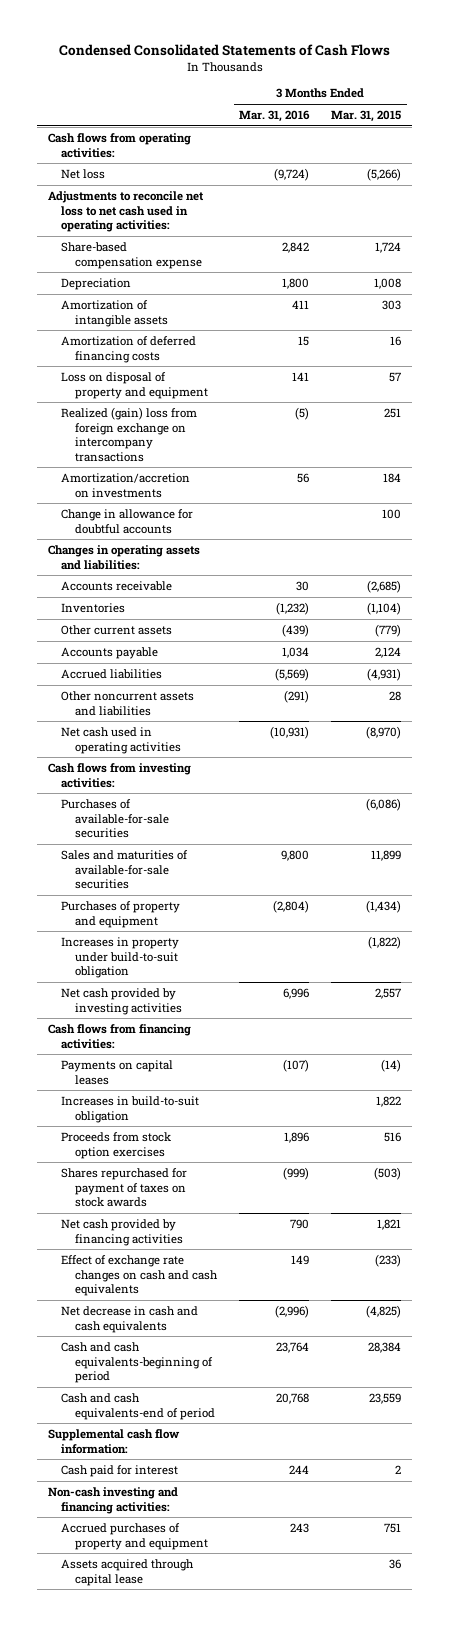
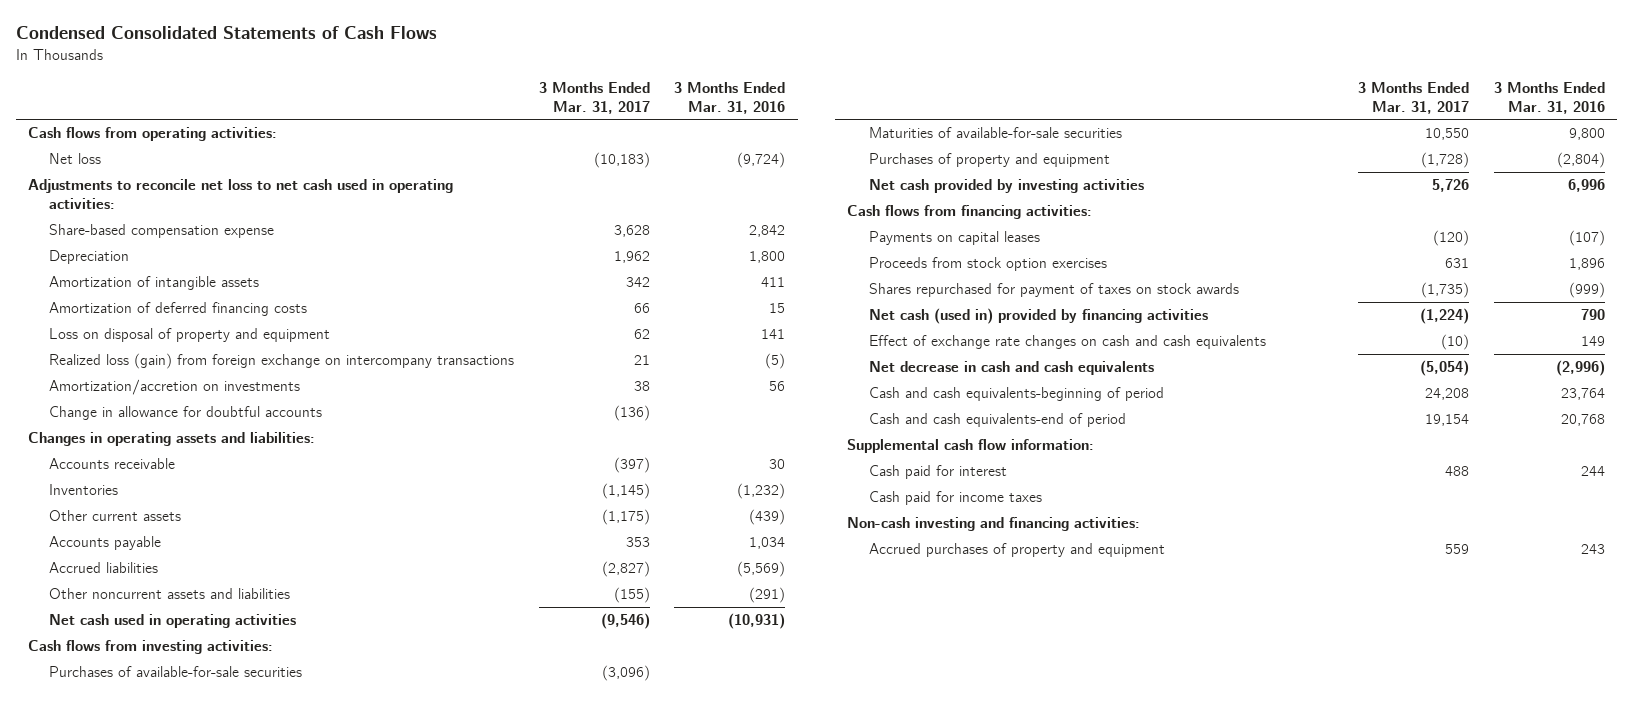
- | 3 Months Ended Mar. 31, 2016 | 3 Months Ended Mar. 31, 2015
+ | 3 Months Ended Mar. 31, 2017 | 3 Months Ended Mar. 31, 2016
- Realized (gain) loss from foreign exchange on intercompany transactions | (5) | 251
+ Realized loss (gain) from foreign exchange on intercompany transactions | 21 | (5)
- Sales and maturities of available-for-sale securities | 9,800 | 11,899
+ Maturities of available-for-sale securities | 10,550 | 9,800
- Increases in property under build-to-suit obligation | | (1,822)
- Increases in build-to-suit obligation | | 1,822
- Net cash provided by financing activities | 790 | 1,821
+ Net cash (used in) provided by financing activities | (1,224) | 790
+ Cash paid for income taxes
- Assets acquired through capital lease | | 36

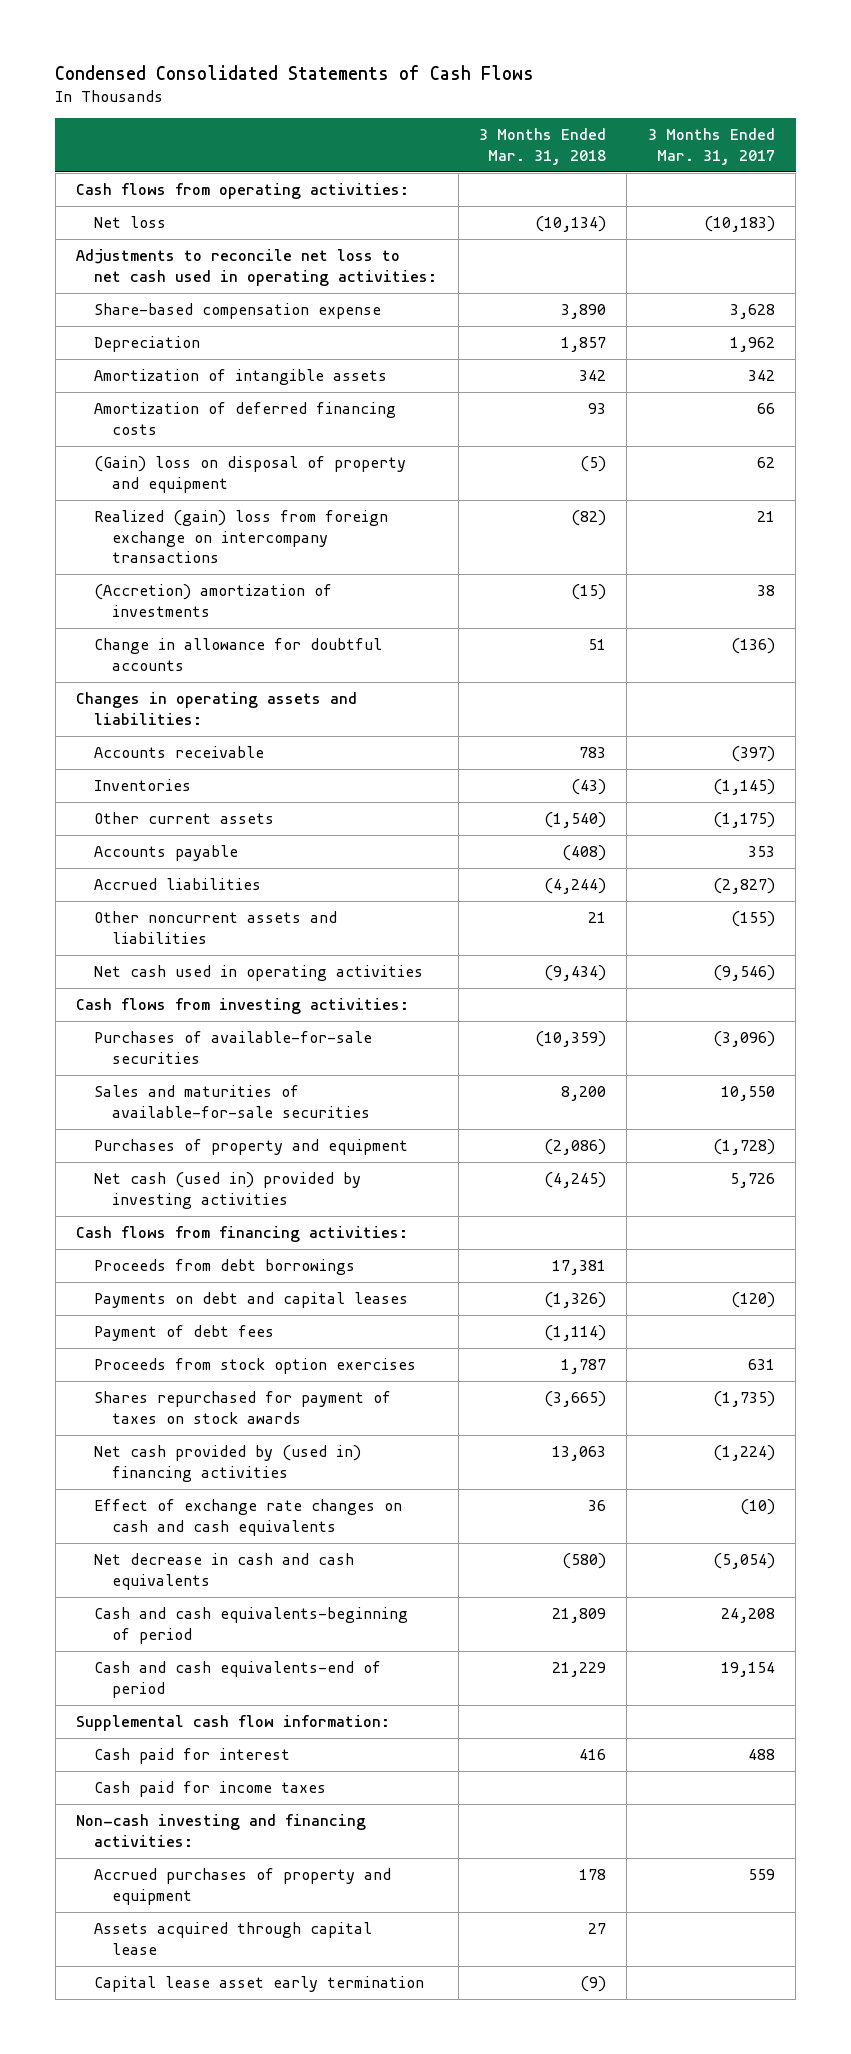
- | 3 Months Ended Mar. 31, 2017 | 3 Months Ended Mar. 31, 2016
+ | 3 Months Ended Mar. 31, 2018 | 3 Months Ended Mar. 31, 2017
- Loss on disposal of property and equipment | 62 | 141
- Realized loss (gain) from foreign exchange on intercompany transactions | 21 | (5)
- Amortization/accretion on investments | 38 | 56
+ (Gain) loss on disposal of property and equipment | (5) | 62
+ Realized (gain) loss from foreign exchange on intercompany transactions | (82) | 21
+ (Accretion) amortization of investments | (15) | 38
- Maturities of available-for-sale securities | 10,550 | 9,800
+ Sales and maturities of available-for-sale securities | 8,200 | 10,550
- Net cash provided by investing activities | 5,726 | 6,996
+ Net cash (used in) provided by investing activities | (4,245) | 5,726
- Payments on capital leases | (120) | (107)
+ Proceeds from debt borrowings | 17,381 |
+ Payments on debt and capital leases | (1,326) | (120)
+ Payment of debt fees | (1,114) |
- Net cash (used in) provided by financing activities | (1,224) | 790
+ Net cash provided by (used in) financing activities | 13,063 | (1,224)
+ Assets acquired through capital lease | 27 |
+ Capital lease asset early termination | (9) |

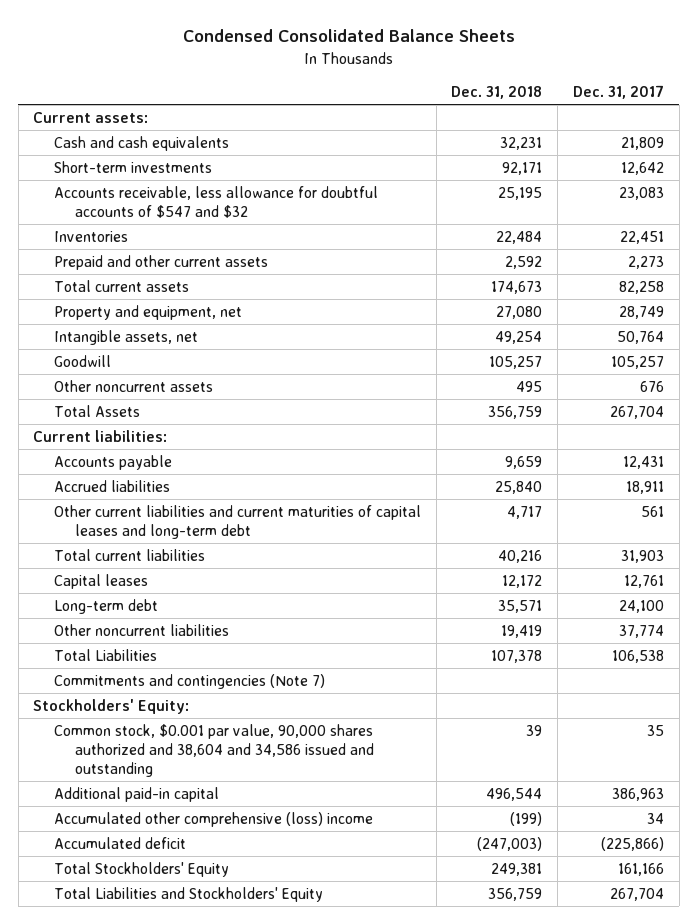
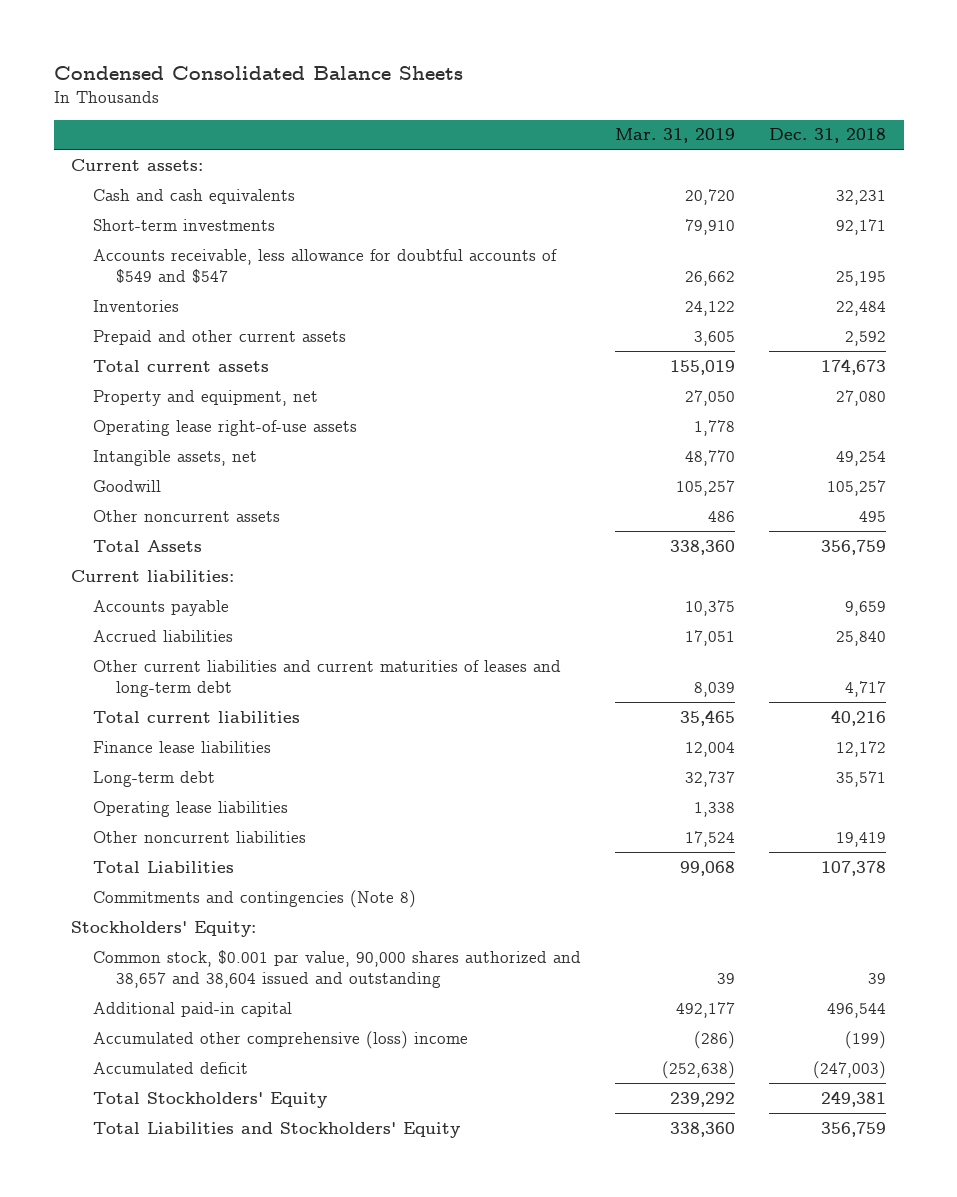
- | Dec. 31, 2018 | Dec. 31, 2017
+ | Mar. 31, 2019 | Dec. 31, 2018
- Accounts receivable, less allowance for doubtful accounts of $547 and $32 | 25,195 | 23,083
+ Accounts receivable, less allowance for doubtful accounts of $549 and $547 | 26,662 | 25,195
+ Operating lease right-of-use assets | 1,778 |
- Other current liabilities and current maturities of capital leases and long-term debt | 4,717 | 561
+ Other current liabilities and current maturities of leases and long-term debt | 8,039 | 4,717
- Capital leases | 12,172 | 12,761
+ Finance lease liabilities | 12,004 | 12,172
+ Operating lease liabilities | 1,338 |
- Commitments and contingencies (Note 7)
+ Commitments and contingencies (Note 8)
- Common stock, $0.001 par value, 90,000 shares authorized and 38,604 and 34,586 issued and outstanding | 39 | 35
+ Common stock, $0.001 par value, 90,000 shares authorized and 38,657 and 38,604 issued and outstanding | 39 | 39

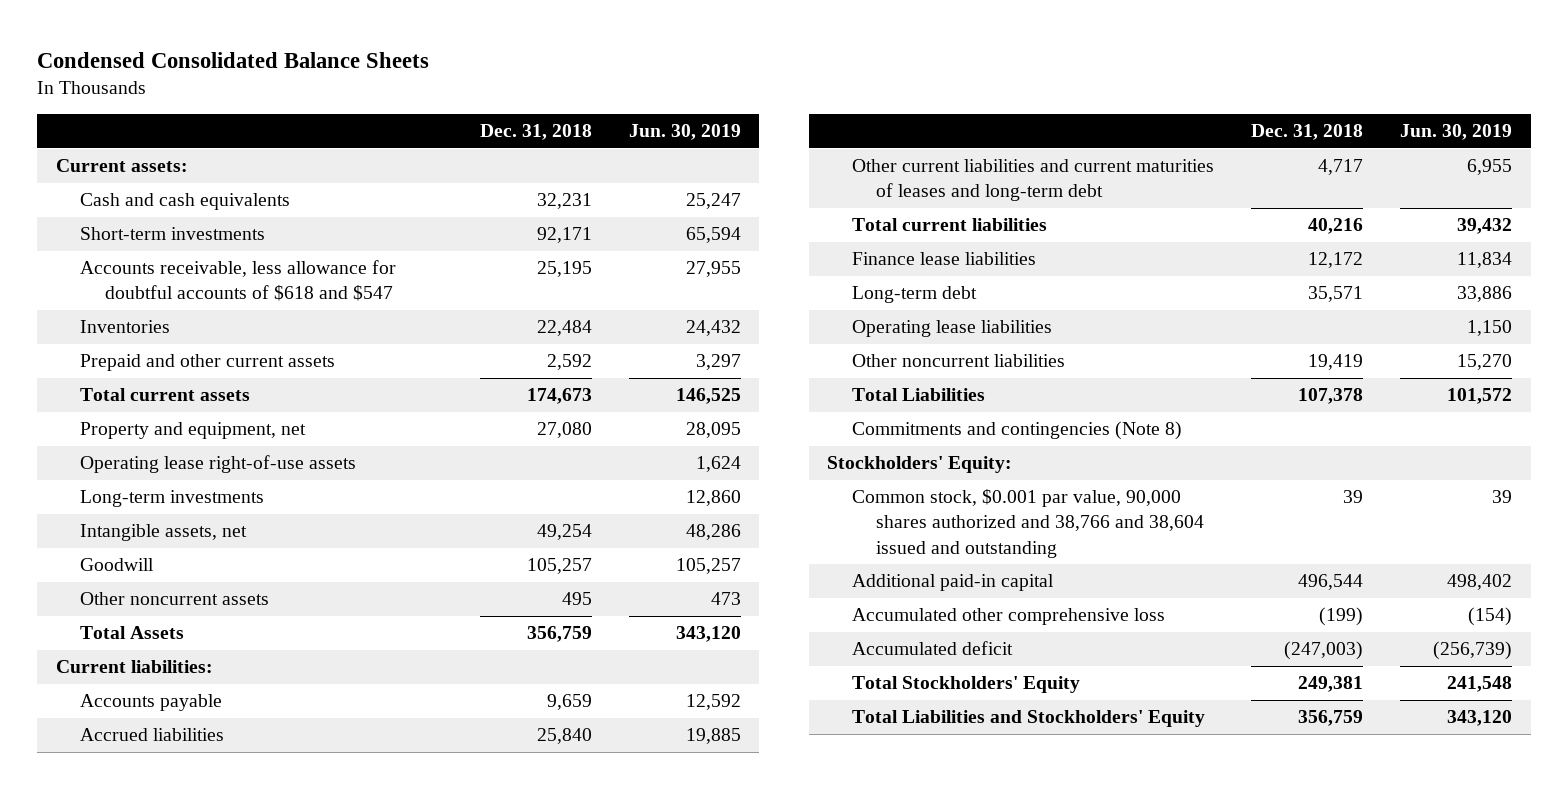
- | Mar. 31, 2019 | Dec. 31, 2018
+ | Dec. 31, 2018 | Jun. 30, 2019
- Accounts receivable, less allowance for doubtful accounts of $549 and $547 | 26,662 | 25,195
+ Accounts receivable, less allowance for doubtful accounts of $618 and $547 | 25,195 | 27,955
+ Long-term investments | | 12,860
- Common stock, $0.001 par value, 90,000 shares authorized and 38,657 and 38,604 issued and outstanding | 39 | 39
+ Common stock, $0.001 par value, 90,000 shares authorized and 38,766 and 38,604 issued and outstanding | 39 | 39
- Accumulated other comprehensive (loss) income | (286) | (199)
+ Accumulated other comprehensive loss | (199) | (154)

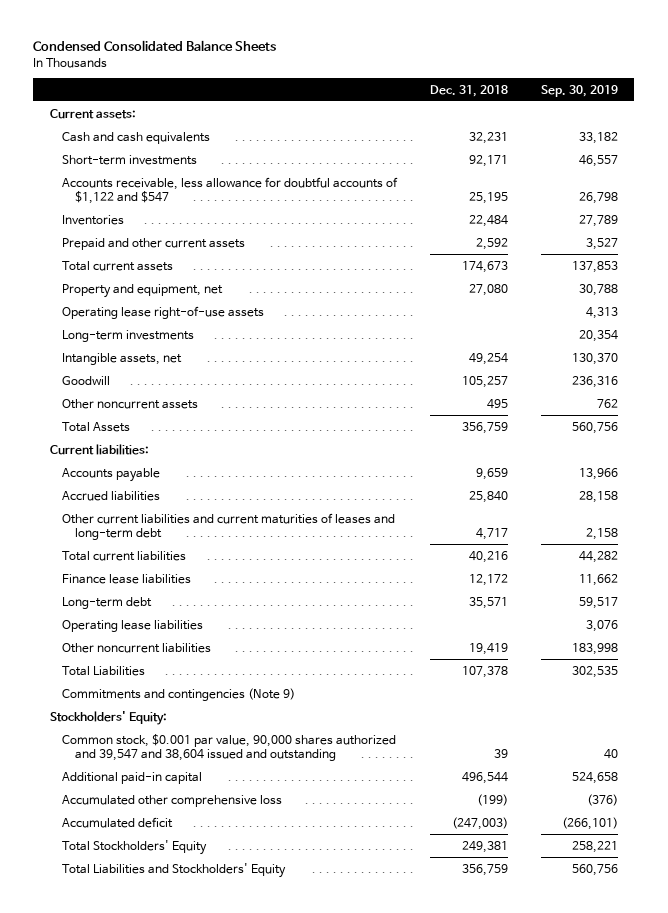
- | Dec. 31, 2018 | Jun. 30, 2019
+ | Dec. 31, 2018 | Sep. 30, 2019
- Accounts receivable, less allowance for doubtful accounts of $618 and $547 | 25,195 | 27,955
+ Accounts receivable, less allowance for doubtful accounts of $1,122 and $547 | 25,195 | 26,798
- Commitments and contingencies (Note 8)
+ Commitments and contingencies (Note 9)
- Common stock, $0.001 par value, 90,000 shares authorized and 38,766 and 38,604 issued and outstanding | 39 | 39
+ Common stock, $0.001 par value, 90,000 shares authorized and 39,547 and 38,604 issued and outstanding | 39 | 40

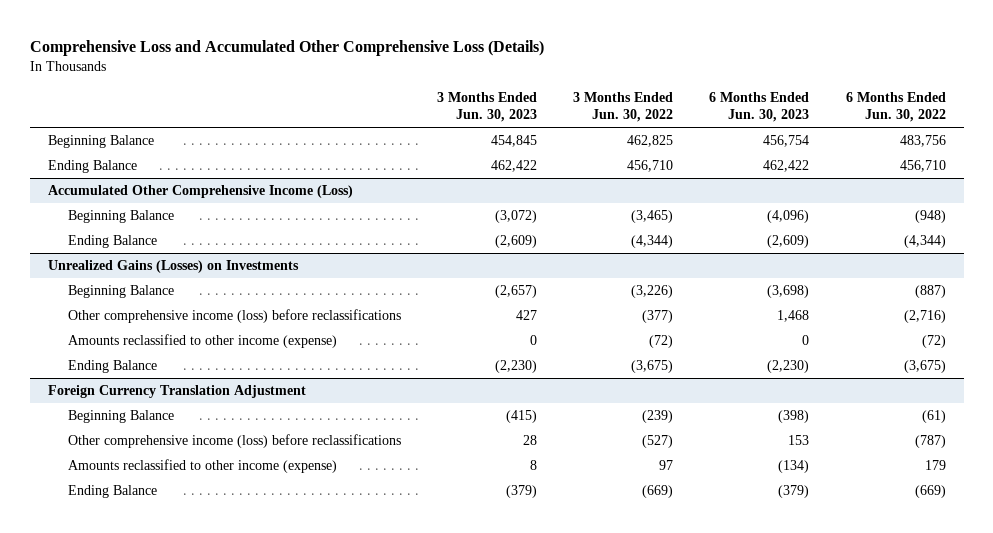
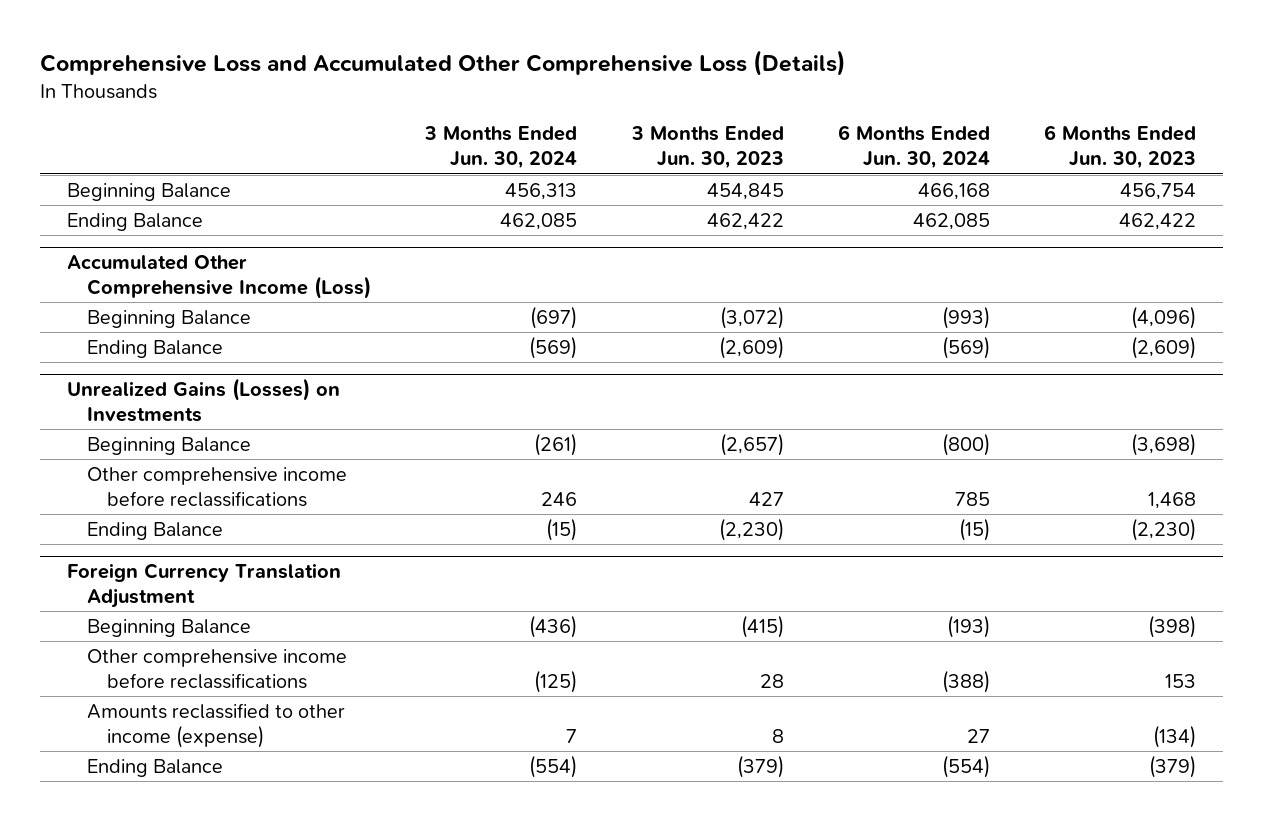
- | 3 Months Ended Jun. 30, 2023 | 3 Months Ended Jun. 30, 2022 | 6 Months Ended Jun. 30, 2023 | 6 Months Ended Jun. 30, 2022
+ | 3 Months Ended Jun. 30, 2024 | 3 Months Ended Jun. 30, 2023 | 6 Months Ended Jun. 30, 2024 | 6 Months Ended Jun. 30, 2023
@ Unrealized Gains (Losses) on Investments
- Other comprehensive income (loss) before reclassifications | 427 | (377) | 1,468 | (2,716)
- Amounts reclassified to other income (expense) | 0 | (72) | 0 | (72)
+ Other comprehensive income before reclassifications | 246 | 427 | 785 | 1,468
@ Foreign Currency Translation Adjustment
- Other comprehensive income (loss) before reclassifications | 28 | (527) | 153 | (787)
+ Other comprehensive income before reclassifications | (125) | 28 | (388) | 153

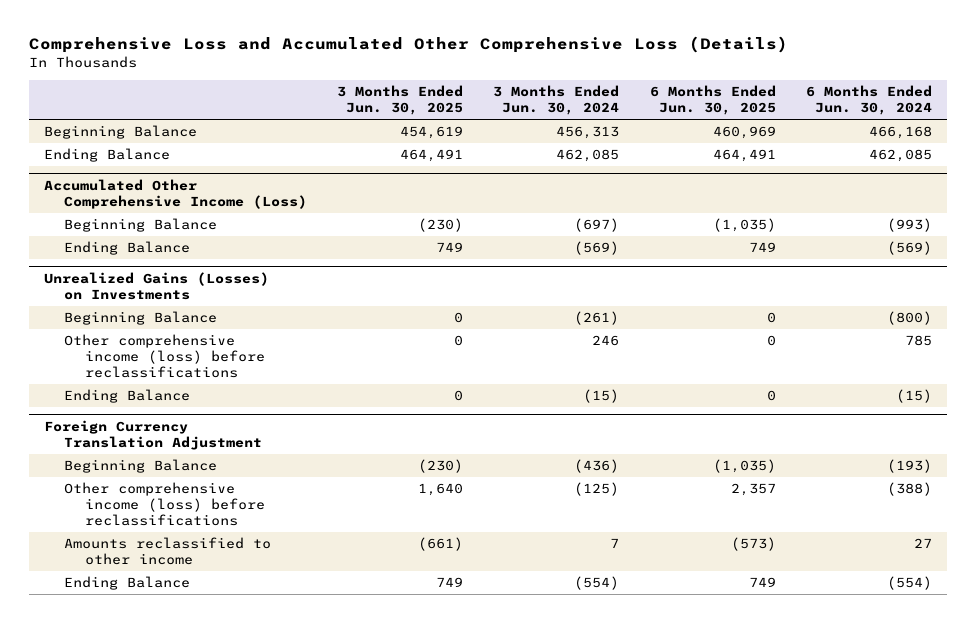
- | 3 Months Ended Jun. 30, 2024 | 3 Months Ended Jun. 30, 2023 | 6 Months Ended Jun. 30, 2024 | 6 Months Ended Jun. 30, 2023
+ | 3 Months Ended Jun. 30, 2025 | 3 Months Ended Jun. 30, 2024 | 6 Months Ended Jun. 30, 2025 | 6 Months Ended Jun. 30, 2024
@ Unrealized Gains (Losses) on Investments
- Other comprehensive income before reclassifications | 246 | 427 | 785 | 1,468
+ Other comprehensive income (loss) before reclassifications | 0 | 246 | 0 | 785
@ Foreign Currency Translation Adjustment
- Other comprehensive income before reclassifications | (125) | 28 | (388) | 153
- Amounts reclassified to other income (expense) | 7 | 8 | 27 | (134)
+ Other comprehensive income (loss) before reclassifications | 1,640 | (125) | 2,357 | (388)
+ Amounts reclassified to other income | (661) | 7 | (573) | 27

